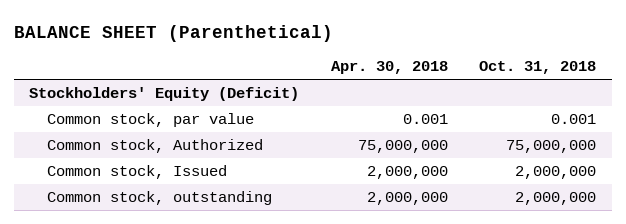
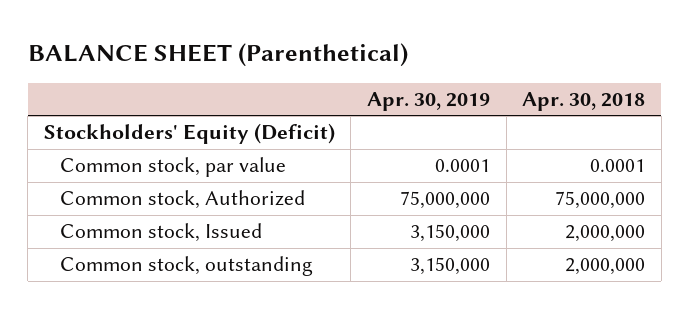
- | Apr. 30, 2018 | Oct. 31, 2018
+ | Apr. 30, 2019 | Apr. 30, 2018
- Common stock, par value | 0.001 | 0.001
+ Common stock, par value | 0.0001 | 0.0001

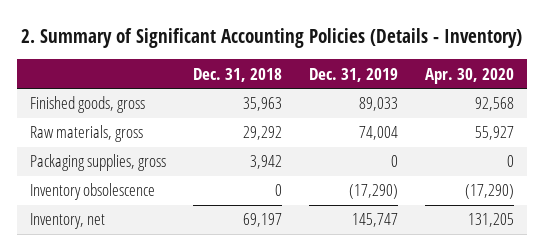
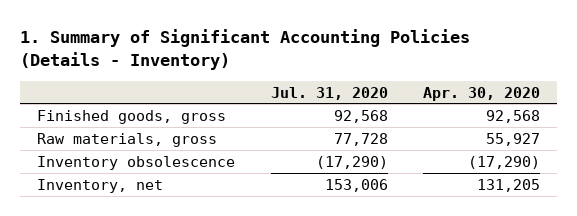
- 2. Summary of Significant Accounting Policies (Details - Inventory)
+ 1. Summary of Significant Accounting Policies (Details - Inventory)
- | Dec. 31, 2018 | Dec. 31, 2019 | Apr. 30, 2020
+ | Jul. 31, 2020 | Apr. 30, 2020
- Packaging supplies, gross | 3,942 | 0 | 0

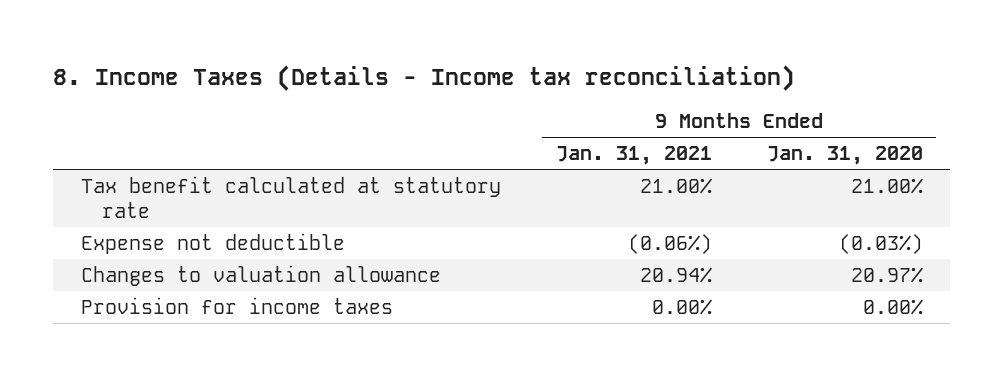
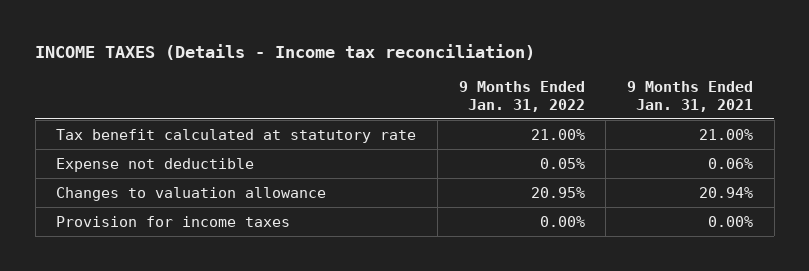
- 8. Income Taxes (Details - Income tax reconciliation)
+ INCOME TAXES (Details - Income tax reconciliation)
- | 9 Months Ended Jan. 31, 2021 | 9 Months Ended Jan. 31, 2020
+ | 9 Months Ended Jan. 31, 2022 | 9 Months Ended Jan. 31, 2021
- Expense not deductible | (0.06%) | (0.03%)
+ Expense not deductible | 0.05% | 0.06%

